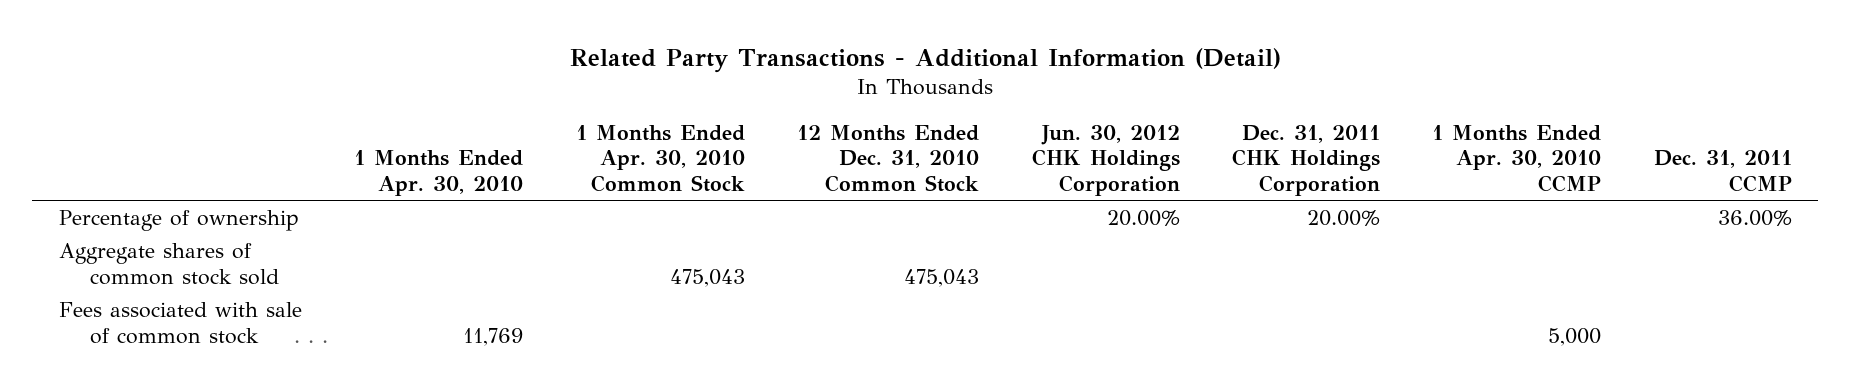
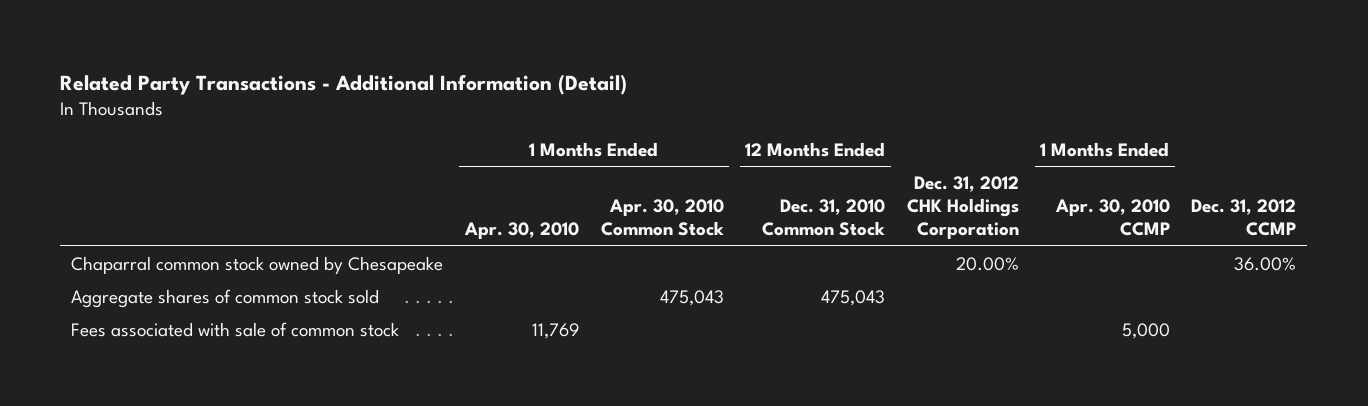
- | 1 Months Ended Apr. 30, 2010 | 1 Months Ended Apr. 30, 2010 Common Stock | 12 Months Ended Dec. 31, 2010 Common Stock | Jun. 30, 2012 CHK Holdings Corporation | Dec. 31, 2011 CHK Holdings Corporation | 1 Months Ended Apr. 30, 2010 CCMP | Dec. 31, 2011 CCMP
+ | 1 Months Ended Apr. 30, 2010 | 1 Months Ended Apr. 30, 2010 Common Stock | 12 Months Ended Dec. 31, 2010 Common Stock | Dec. 31, 2012 CHK Holdings Corporation | 1 Months Ended Apr. 30, 2010 CCMP | Dec. 31, 2012 CCMP
- Percentage of ownership | | | | 20.00% | 20.00% | | 36.00%
+ Chaparral common stock owned by Chesapeake | | | | 20.00% | | 36.00%

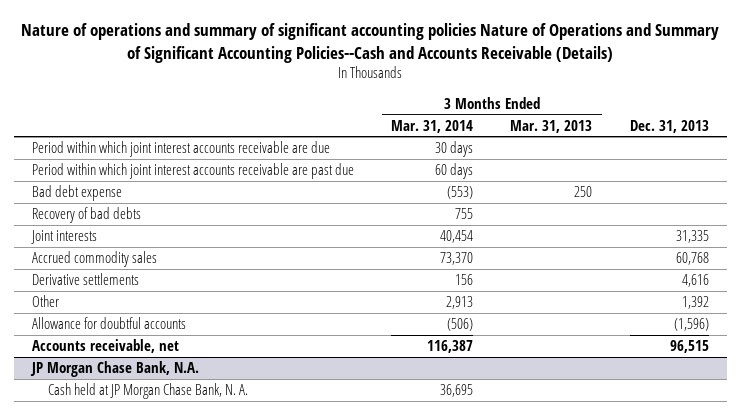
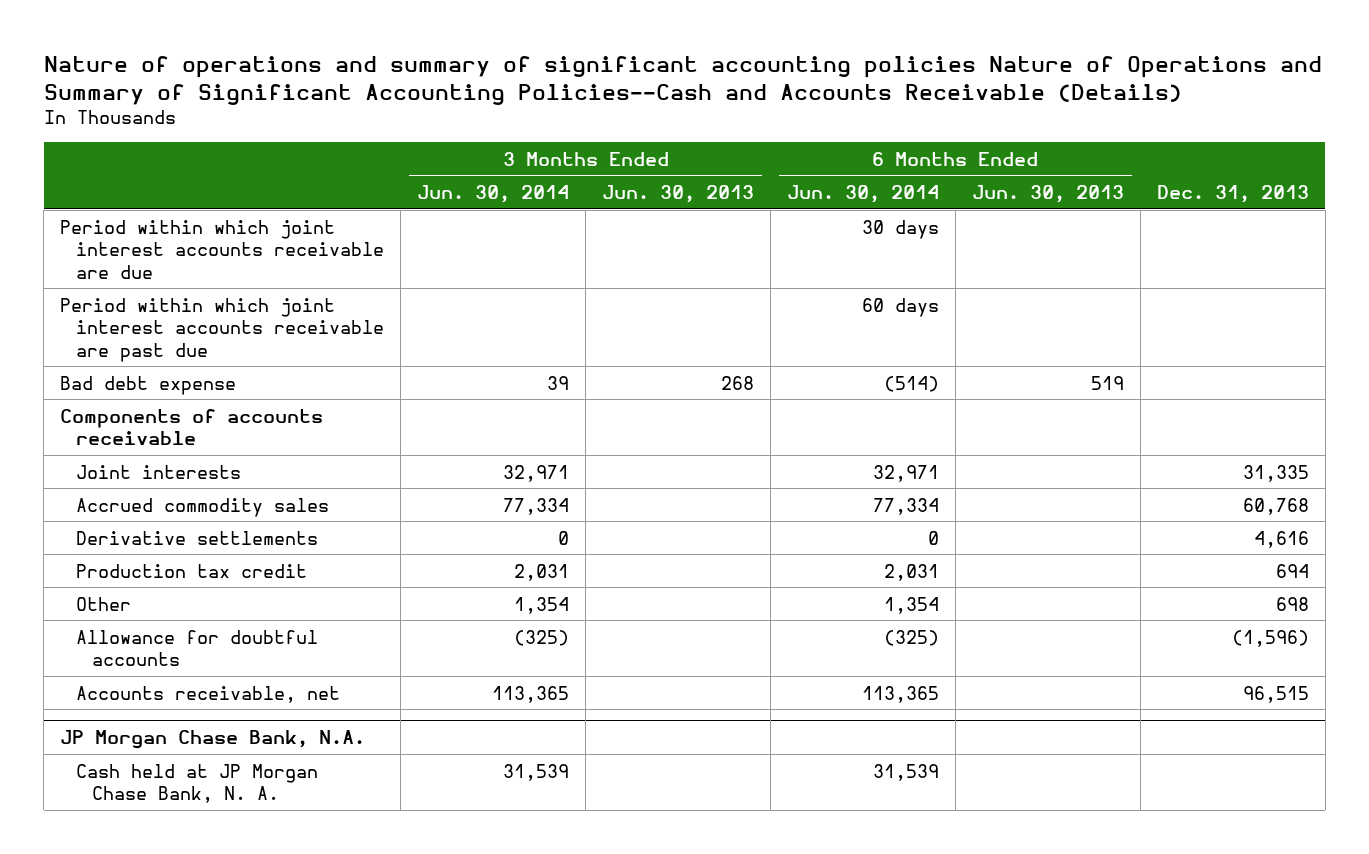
- | 3 Months Ended Mar. 31, 2014 | 3 Months Ended Mar. 31, 2013 | Dec. 31, 2013
+ | 3 Months Ended Jun. 30, 2014 | 3 Months Ended Jun. 30, 2013 | 6 Months Ended Jun. 30, 2014 | 6 Months Ended Jun. 30, 2013 | Dec. 31, 2013
- Recovery of bad debts | 755 | |
+ Components of accounts receivable
- Other | 2,913 | | 1,392
+ Production tax credit | 2,031 | | 2,031 | | 694
+ Other | 1,354 | | 1,354 | | 698

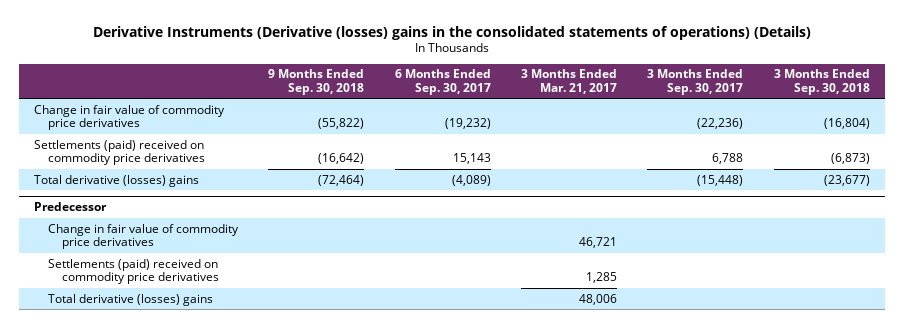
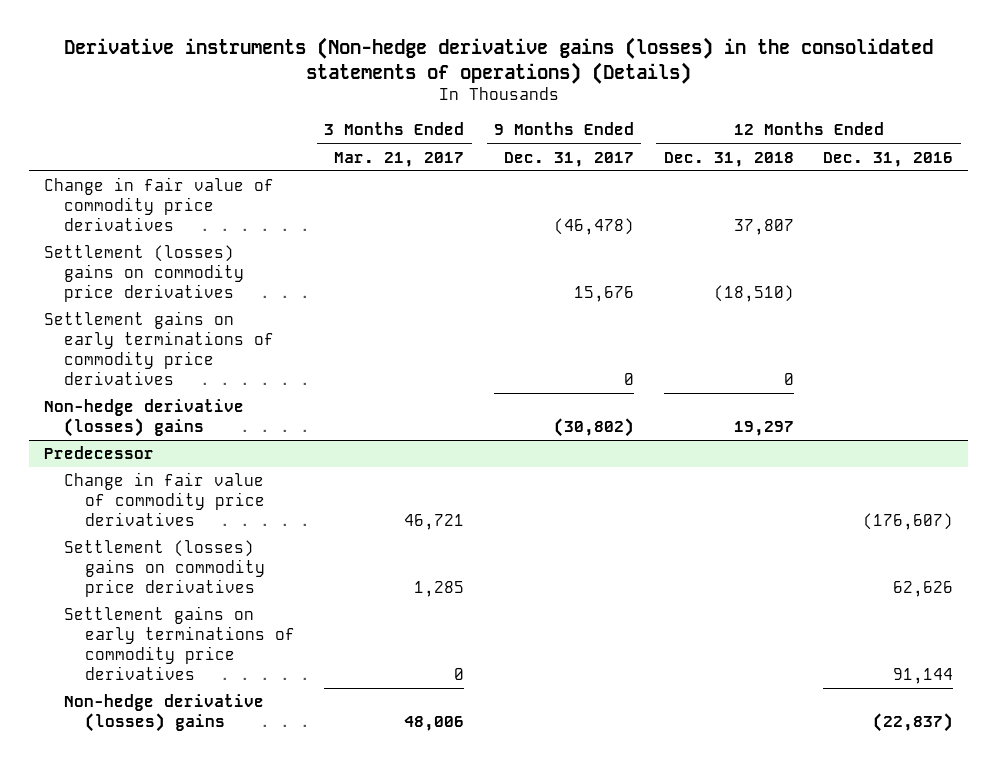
- Derivative Instruments (Derivative (losses) gains in the consolidated statements of operations) (Details)
+ Derivative instruments (Non-hedge derivative gains (losses) in the consolidated statements of operations) (Details)
- | 9 Months Ended Sep. 30, 2018 | 6 Months Ended Sep. 30, 2017 | 3 Months Ended Mar. 21, 2017 | 3 Months Ended Sep. 30, 2017 | 3 Months Ended Sep. 30, 2018
+ | 3 Months Ended Mar. 21, 2017 | 9 Months Ended Dec. 31, 2017 | 12 Months Ended Dec. 31, 2018 | 12 Months Ended Dec. 31, 2016
- Settlements (paid) received on commodity price derivatives | (16,642) | 15,143 | | 6,788 | (6,873)
- Total derivative (losses) gains | (72,464) | (4,089) | | (15,448) | (23,677)
+ Settlement (losses) gains on commodity price derivatives | | 15,676 | (18,510) |
+ Settlement gains on early terminations of commodity price derivatives | | 0 | 0 |
+ Non-hedge derivative (losses) gains | | (30,802) | 19,297 |
@ Predecessor
- Settlements (paid) received on commodity price derivatives | | | 1,285 | |
- Total derivative (losses) gains | | | 48,006 | |
+ Settlement (losses) gains on commodity price derivatives | 1,285 | | | 62,626
+ Settlement gains on early terminations of commodity price derivatives | 0 | | | 91,144
+ Non-hedge derivative (losses) gains | 48,006 | | | (22,837)

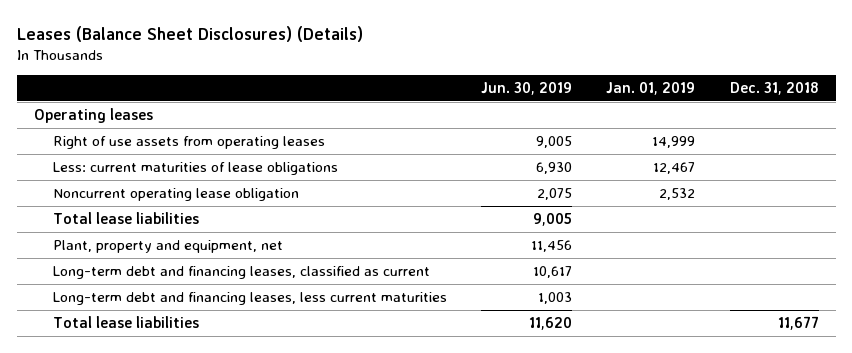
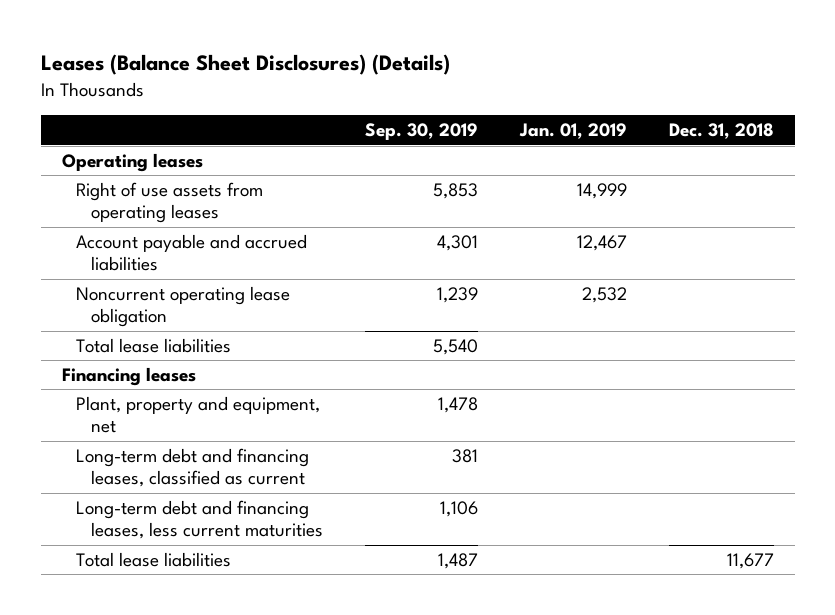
- | Jun. 30, 2019 | Jan. 01, 2019 | Dec. 31, 2018
+ | Sep. 30, 2019 | Jan. 01, 2019 | Dec. 31, 2018
- Less: current maturities of lease obligations | 6,930 | 12,467 |
+ Account payable and accrued liabilities | 4,301 | 12,467 |
+ Financing leases

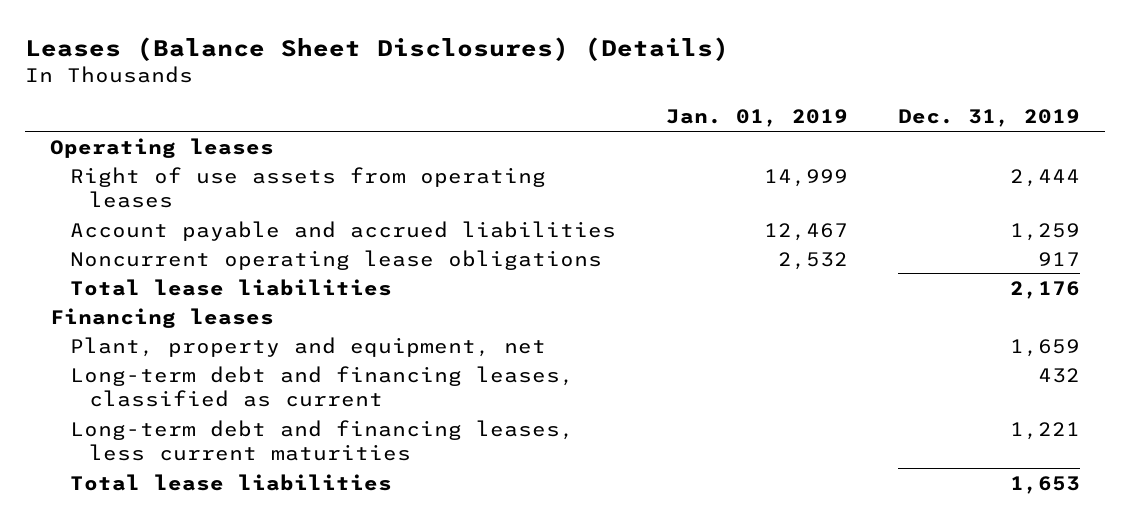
- | Sep. 30, 2019 | Jan. 01, 2019 | Dec. 31, 2018
+ | Jan. 01, 2019 | Dec. 31, 2019
- Noncurrent operating lease obligation | 1,239 | 2,532 |
+ Noncurrent operating lease obligations | 2,532 | 917

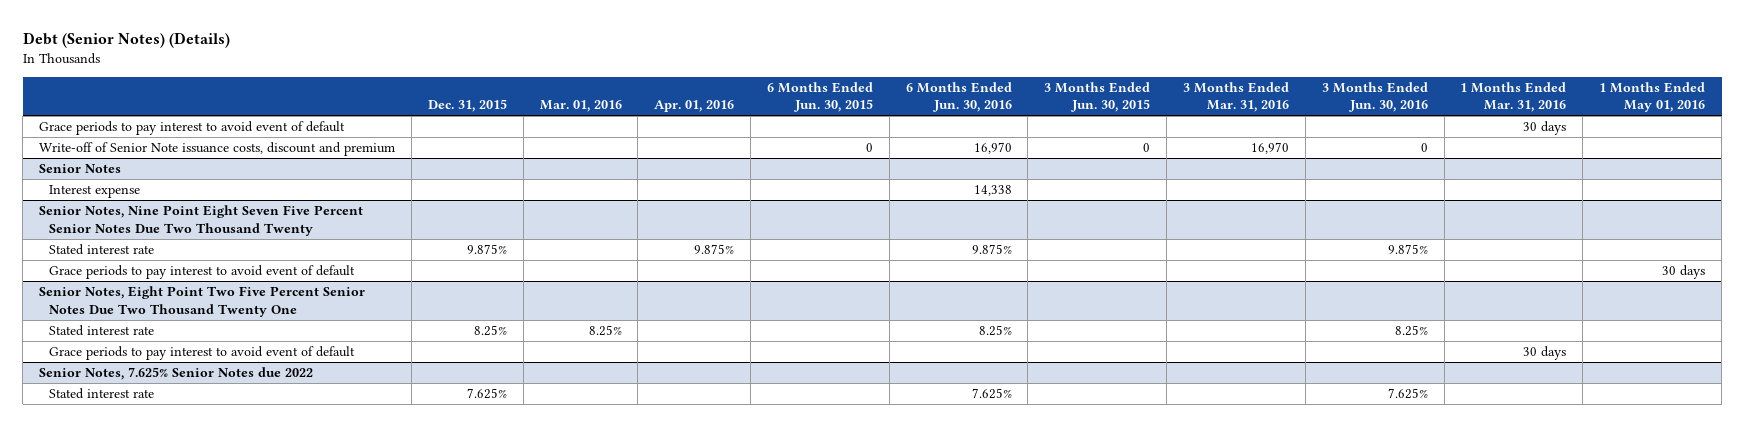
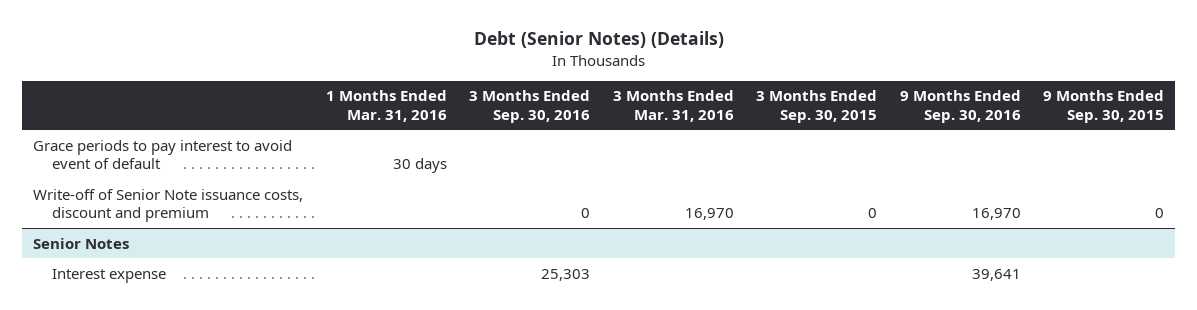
- | Dec. 31, 2015 | Mar. 01, 2016 | Apr. 01, 2016 | 6 Months Ended Jun. 30, 2015 | 6 Months Ended Jun. 30, 2016 | 3 Months Ended Jun. 30, 2015 | 3 Months Ended Mar. 31, 2016 | 3 Months Ended Jun. 30, 2016 | 1 Months Ended Mar. 31, 2016 | 1 Months Ended May 01, 2016
+ | 1 Months Ended Mar. 31, 2016 | 3 Months Ended Sep. 30, 2016 | 3 Months Ended Mar. 31, 2016 | 3 Months Ended Sep. 30, 2015 | 9 Months Ended Sep. 30, 2016 | 9 Months Ended Sep. 30, 2015
- Senior Notes, Nine Point Eight Seven Five Percent Senior Notes Due Two Thousand Twenty
- Stated interest rate | 9.875% | | 9.875% | | 9.875% | | | 9.875% | |
- Grace periods to pay interest to avoid event of default | | | | | | | | | | 30 days
- Senior Notes, Eight Point Two Five Percent Senior Notes Due Two Thousand Twenty One
- Stated interest rate | 8.25% | 8.25% | | | 8.25% | | | 8.25% | |
- Grace periods to pay interest to avoid event of default | | | | | | | | | 30 days |
- Senior Notes, 7.625% Senior Notes due 2022
- Stated interest rate | 7.625% | | | | 7.625% | | | 7.625% | |

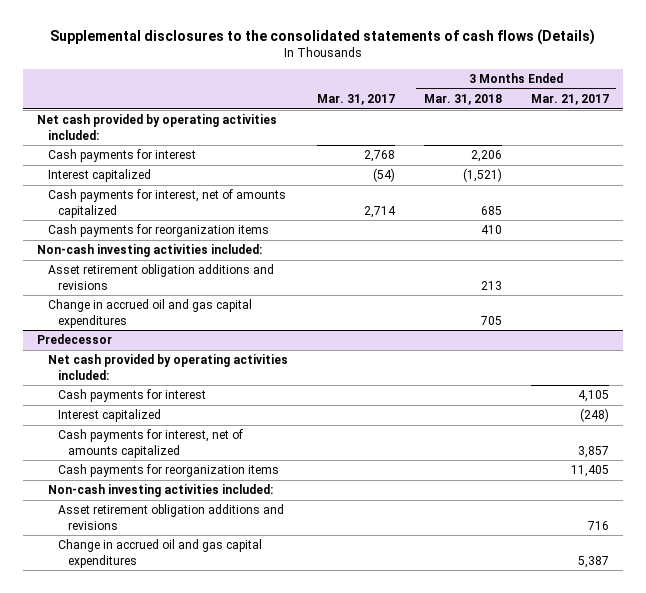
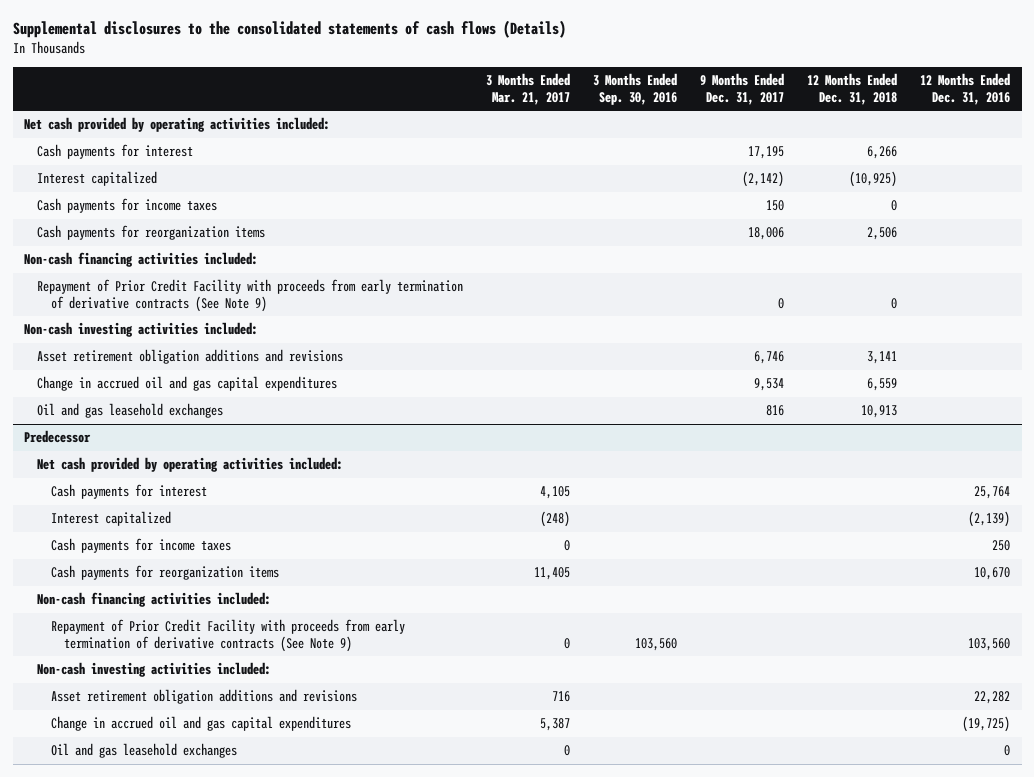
- | Mar. 31, 2017 | 3 Months Ended Mar. 31, 2018 | 3 Months Ended Mar. 21, 2017
+ | 3 Months Ended Mar. 21, 2017 | 3 Months Ended Sep. 30, 2016 | 9 Months Ended Dec. 31, 2017 | 12 Months Ended Dec. 31, 2018 | 12 Months Ended Dec. 31, 2016
- Cash payments for interest, net of amounts capitalized | 2,714 | 685 |
+ Cash payments for income taxes | | | 150 | 0 |
+ Non-cash financing activities included:
+ Repayment of Prior Credit Facility with proceeds from early termination of derivative contracts (See Note 9) | | | 0 | 0 |
+ Oil and gas leasehold exchanges | | | 816 | 10,913 |
@ Predecessor
- Cash payments for interest, net of amounts capitalized | | | 3,857
+ Cash payments for income taxes | 0 | | | | 250
+ Non-cash financing activities included:
+ Repayment of Prior Credit Facility with proceeds from early termination of derivative contracts (See Note 9) | 0 | 103,560 | | | 103,560
+ Oil and gas leasehold exchanges | 0 | | | | 0

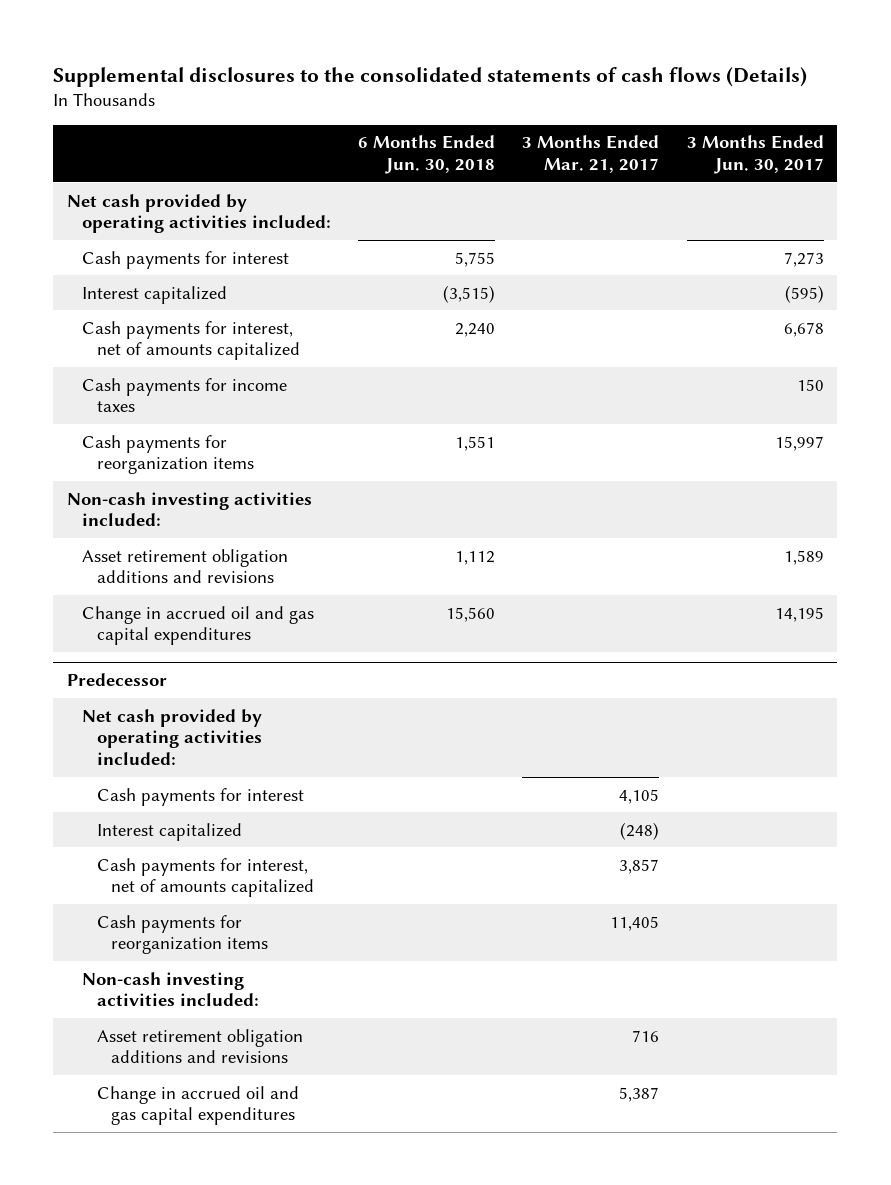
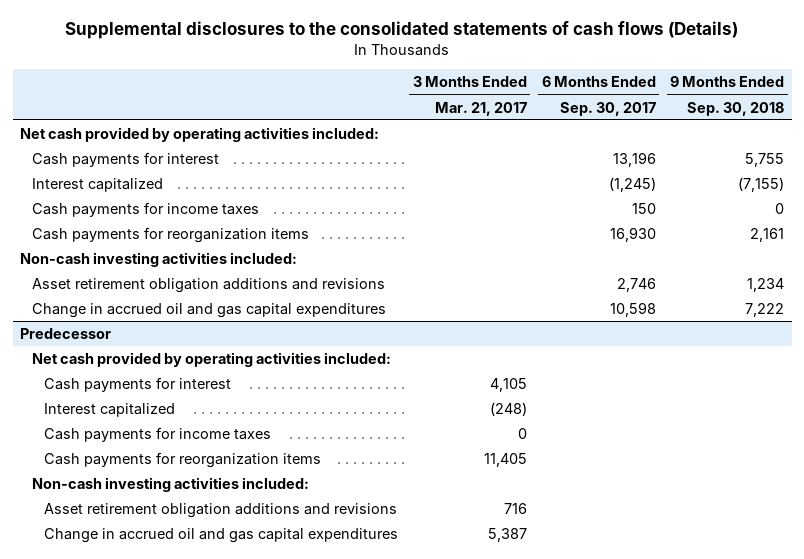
- | 6 Months Ended Jun. 30, 2018 | 3 Months Ended Mar. 21, 2017 | 3 Months Ended Jun. 30, 2017
+ | 3 Months Ended Mar. 21, 2017 | 6 Months Ended Sep. 30, 2017 | 9 Months Ended Sep. 30, 2018
- Cash payments for interest, net of amounts capitalized | 2,240 | | 6,678
@ Predecessor
- Cash payments for interest, net of amounts capitalized | | 3,857 |
+ Cash payments for income taxes | 0 | |

